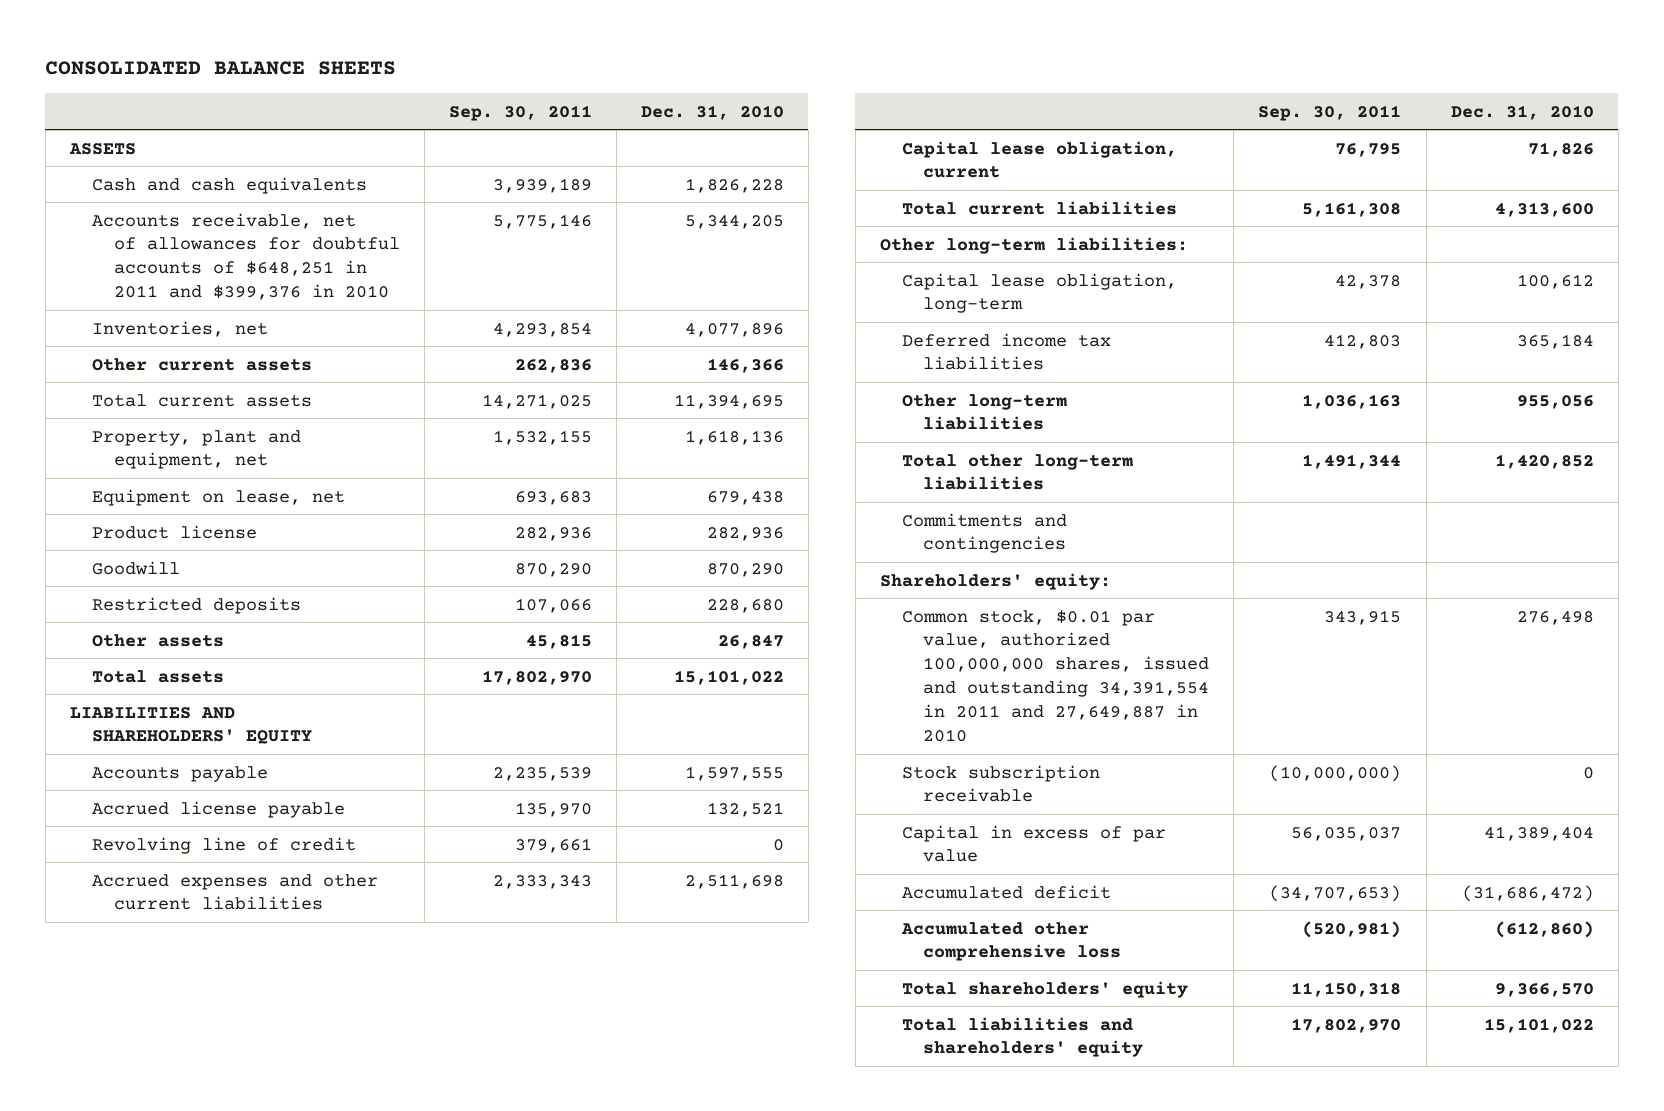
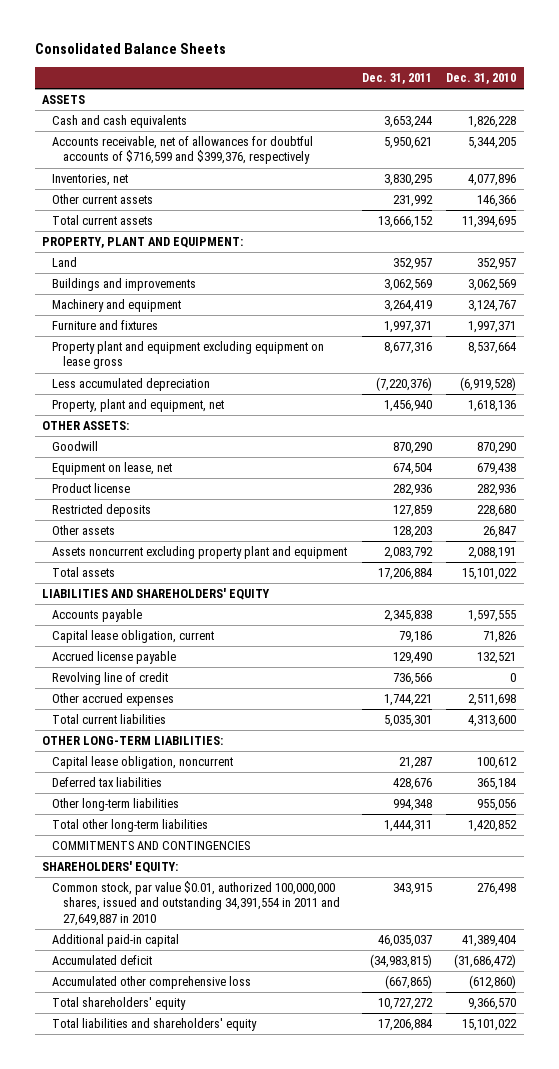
- CONSOLIDATED BALANCE SHEETS
+ Consolidated Balance Sheets
- | Sep. 30, 2011 | Dec. 31, 2010
+ | Dec. 31, 2011 | Dec. 31, 2010
- Accounts receivable, net of allowances for doubtful accounts of $648,251 in 2011 and $399,376 in 2010 | 5,775,146 | 5,344,205
+ Accounts receivable, net of allowances for doubtful accounts of $716,599 and $399,376, respectively | 5,950,621 | 5,344,205
+ PROPERTY, PLANT AND EQUIPMENT:
+ Land | 352,957 | 352,957
+ Buildings and improvements | 3,062,569 | 3,062,569
+ Machinery and equipment | 3,264,419 | 3,124,767
+ Furniture and fixtures | 1,997,371 | 1,997,371
+ Property plant and equipment excluding equipment on lease gross | 8,677,316 | 8,537,664
+ Less accumulated depreciation | (7,220,376) | (6,919,528)
+ OTHER ASSETS:
moved up: Goodwill | 870,290 | 870,290
+ Assets noncurrent excluding property plant and equipment | 2,083,792 | 2,088,191
moved up: Capital lease obligation, current | 79,186 | 71,826
- Accrued expenses and other current liabilities | 2,333,343 | 2,511,698
+ Other accrued expenses | 1,744,221 | 2,511,698
- Other long-term liabilities:
- Capital lease obligation, long-term | 42,378 | 100,612
- Deferred income tax liabilities | 412,803 | 365,184
+ OTHER LONG-TERM LIABILITIES:
+ Capital lease obligation, noncurrent | 21,287 | 100,612
+ Deferred tax liabilities | 428,676 | 365,184
- Commitments and contingencies
- Shareholders' equity:
- Common stock, $0.01 par value, authorized 100,000,000 shares, issued and outstanding 34,391,554 in 2011 and 27,649,887 in 2010 | 343,915 | 276,498
- Stock subscription receivable | (10,000,000) | 0
- Capital in excess of par value | 56,035,037 | 41,389,404
+ COMMITMENTS AND CONTINGENCIES
+ SHAREHOLDERS' EQUITY:
+ Common stock, par value $0.01, authorized 100,000,000 shares, issued and outstanding 34,391,554 in 2011 and 27,649,887 in 2010 | 343,915 | 276,498
+ Additional paid-in capital | 46,035,037 | 41,389,404

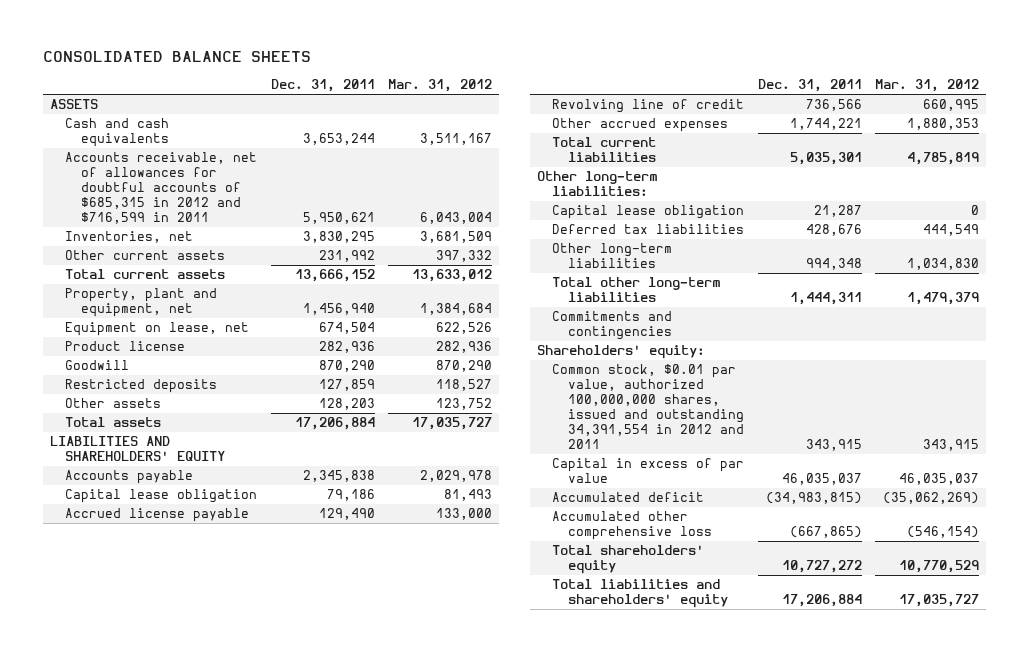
- Consolidated Balance Sheets
+ CONSOLIDATED BALANCE SHEETS
- | Dec. 31, 2011 | Dec. 31, 2010
+ | Dec. 31, 2011 | Mar. 31, 2012
- Accounts receivable, net of allowances for doubtful accounts of $716,599 and $399,376, respectively | 5,950,621 | 5,344,205
+ Accounts receivable, net of allowances for doubtful accounts of $685,315 in 2012 and $716,599 in 2011 | 5,950,621 | 6,043,004
- PROPERTY, PLANT AND EQUIPMENT:
- Land | 352,957 | 352,957
- Buildings and improvements | 3,062,569 | 3,062,569
- Machinery and equipment | 3,264,419 | 3,124,767
- Furniture and fixtures | 1,997,371 | 1,997,371
- Property plant and equipment excluding equipment on lease gross | 8,677,316 | 8,537,664
- Less accumulated depreciation | (7,220,376) | (6,919,528)
- OTHER ASSETS:
moved down: Goodwill | 870,290 | 870,290
- Assets noncurrent excluding property plant and equipment | 2,083,792 | 2,088,191
- Capital lease obligation, current | 79,186 | 71,826
+ Capital lease obligation | 79,186 | 81,493
- OTHER LONG-TERM LIABILITIES:
- Capital lease obligation, noncurrent | 21,287 | 100,612
+ Other long-term liabilities:
+ Capital lease obligation | 21,287 | 0
- COMMITMENTS AND CONTINGENCIES
- SHAREHOLDERS' EQUITY:
- Common stock, par value $0.01, authorized 100,000,000 shares, issued and outstanding 34,391,554 in 2011 and 27,649,887 in 2010 | 343,915 | 276,498
- Additional paid-in capital | 46,035,037 | 41,389,404
+ Commitments and contingencies
+ Shareholders' equity:
+ Common stock, $0.01 par value, authorized 100,000,000 shares, issued and outstanding 34,391,554 in 2012 and 2011 | 343,915 | 343,915
+ Capital in excess of par value | 46,035,037 | 46,035,037

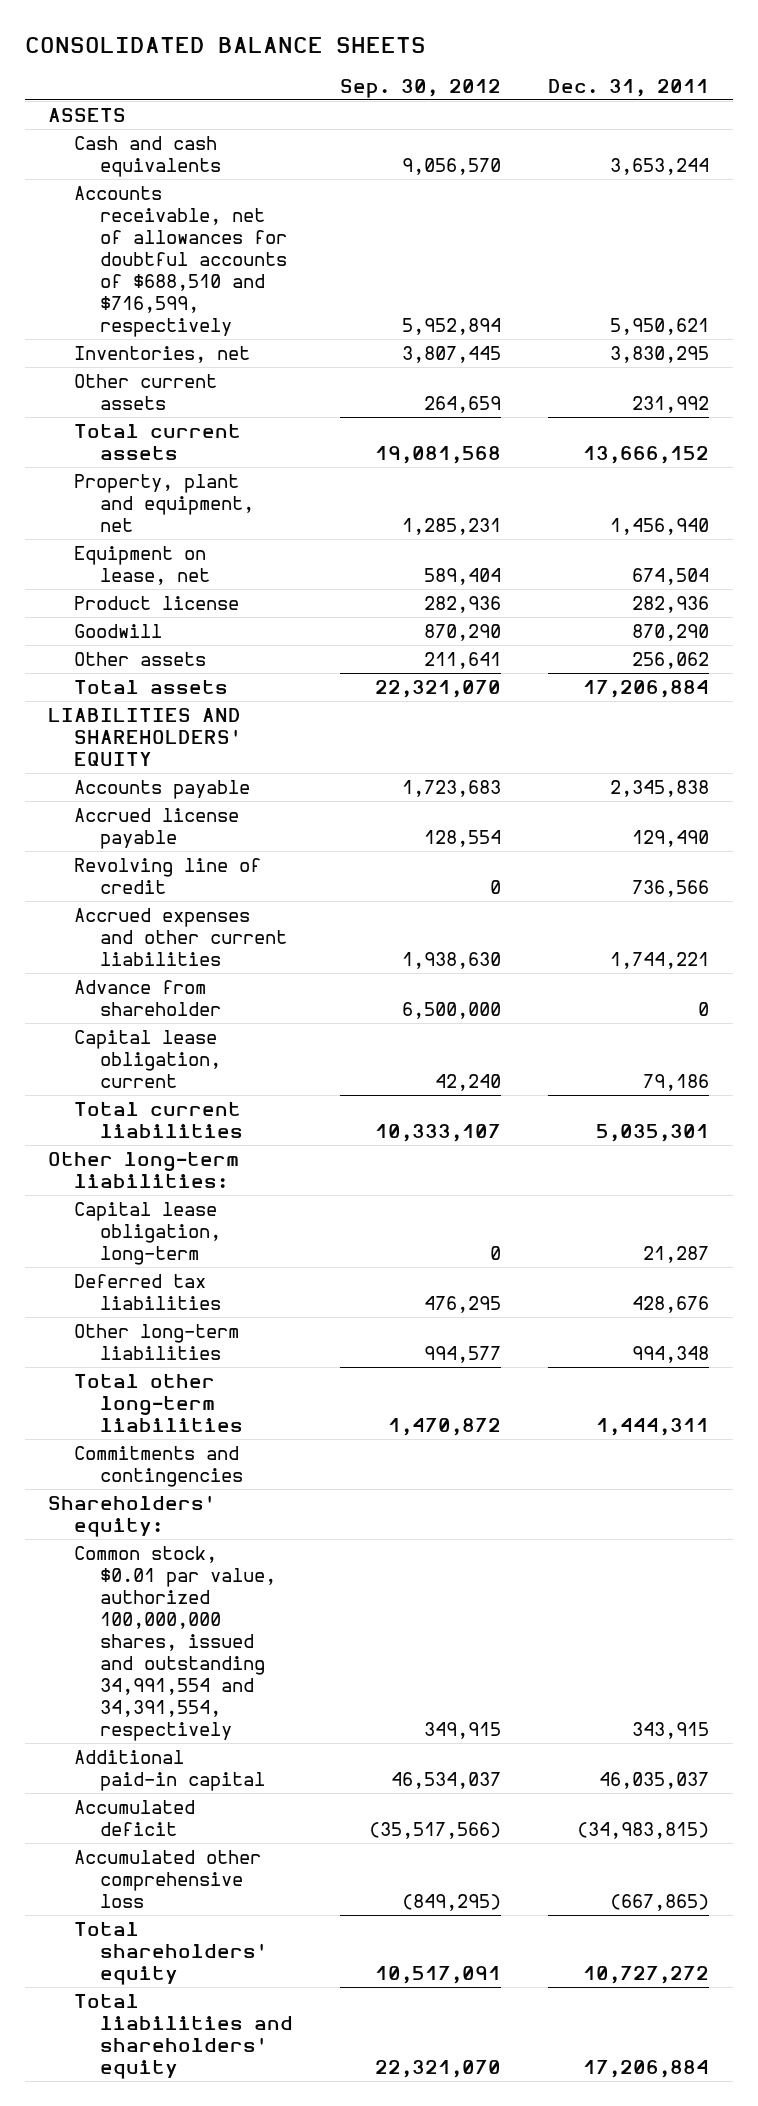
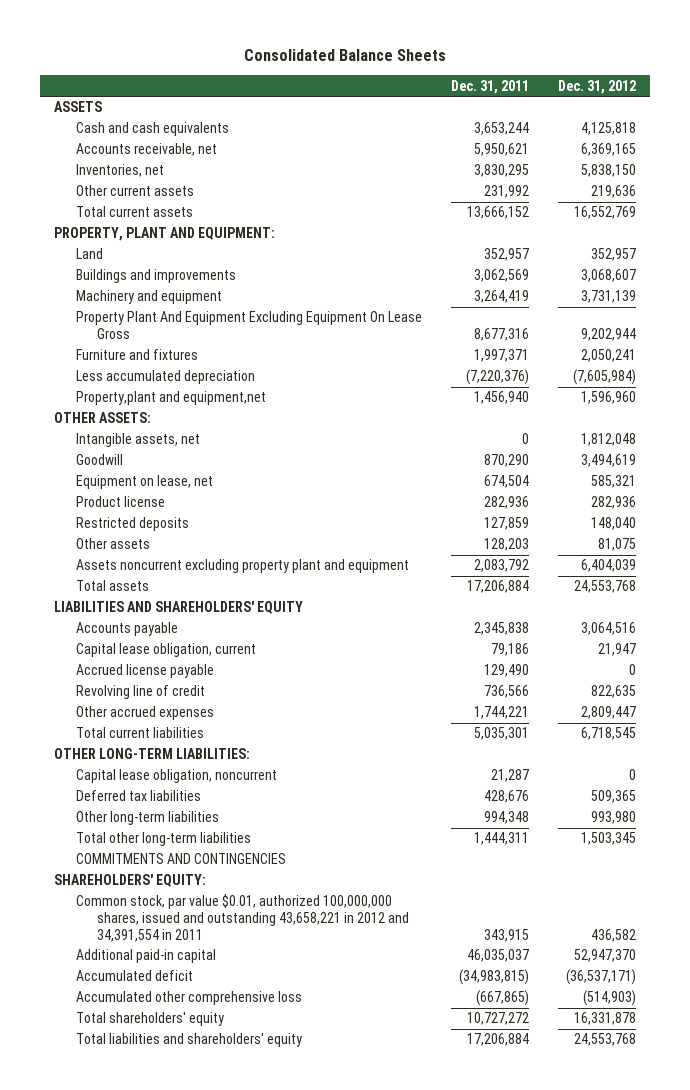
- CONSOLIDATED BALANCE SHEETS
+ Consolidated Balance Sheets
- | Sep. 30, 2012 | Dec. 31, 2011
+ | Dec. 31, 2011 | Dec. 31, 2012
- Accounts receivable, net of allowances for doubtful accounts of $688,510 and $716,599, respectively | 5,952,894 | 5,950,621
+ Accounts receivable, net | 5,950,621 | 6,369,165
- Property, plant and equipment, net | 1,285,231 | 1,456,940
+ PROPERTY, PLANT AND EQUIPMENT:
+ Land | 352,957 | 352,957
+ Buildings and improvements | 3,062,569 | 3,068,607
+ Machinery and equipment | 3,264,419 | 3,731,139
+ Property Plant And Equipment Excluding Equipment On Lease Gross | 8,677,316 | 9,202,944
+ Furniture and fixtures | 1,997,371 | 2,050,241
+ Less accumulated depreciation | (7,220,376) | (7,605,984)
+ Property,plant and equipment,net | 1,456,940 | 1,596,960
+ OTHER ASSETS:
+ Intangible assets, net | 0 | 1,812,048
moved up: Goodwill | 870,290 | 3,494,619
- Other assets | 211,641 | 256,062
+ Restricted deposits | 127,859 | 148,040
+ Other assets | 128,203 | 81,075
+ Assets noncurrent excluding property plant and equipment | 2,083,792 | 6,404,039
moved up: Capital lease obligation, current | 79,186 | 21,947
- Accrued expenses and other current liabilities | 1,938,630 | 1,744,221
- Advance from shareholder | 6,500,000 | 0
+ Other accrued expenses | 1,744,221 | 2,809,447
- Other long-term liabilities:
- Capital lease obligation, long-term | 0 | 21,287
+ OTHER LONG-TERM LIABILITIES:
+ Capital lease obligation, noncurrent | 21,287 | 0
- Commitments and contingencies
- Shareholders' equity:
- Common stock, $0.01 par value, authorized 100,000,000 shares, issued and outstanding 34,991,554 and 34,391,554, respectively | 349,915 | 343,915
+ COMMITMENTS AND CONTINGENCIES
+ SHAREHOLDERS' EQUITY:
+ Common stock, par value $0.01, authorized 100,000,000 shares, issued and outstanding 43,658,221 in 2012 and 34,391,554 in 2011 | 343,915 | 436,582

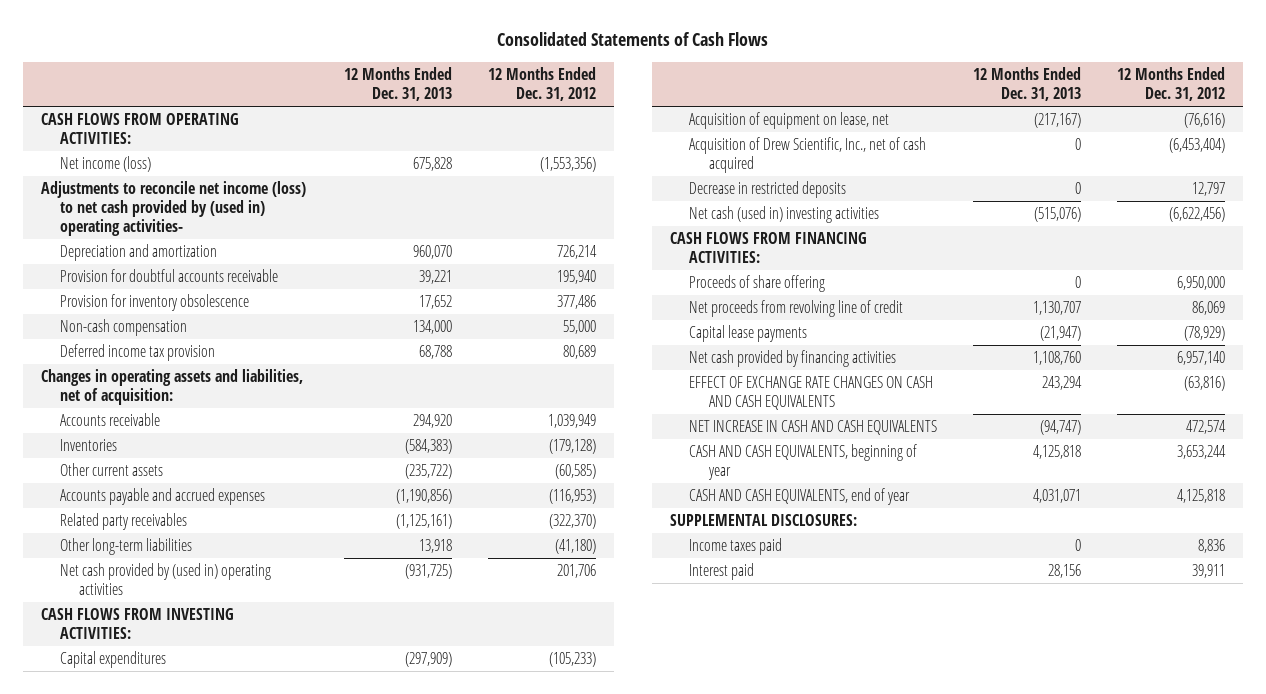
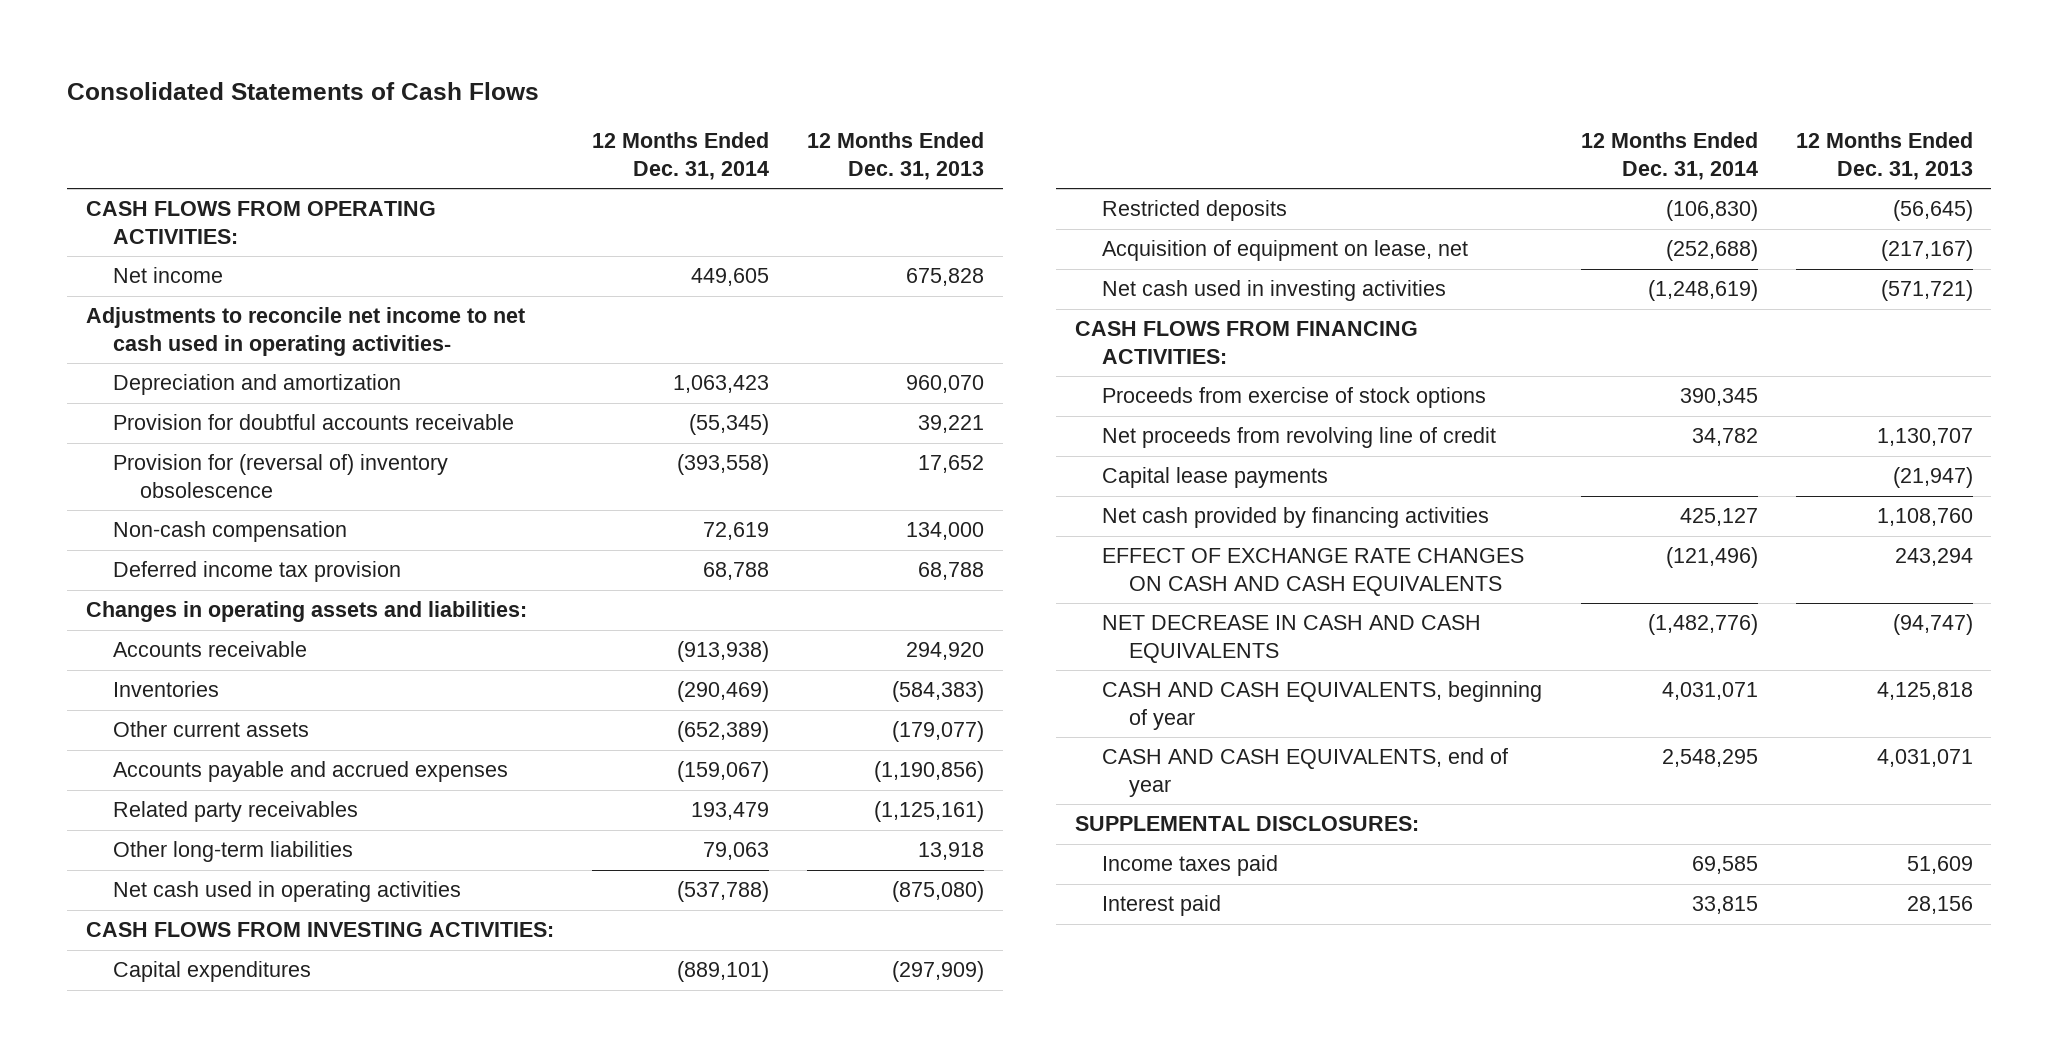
- | 12 Months Ended Dec. 31, 2013 | 12 Months Ended Dec. 31, 2012
+ | 12 Months Ended Dec. 31, 2014 | 12 Months Ended Dec. 31, 2013
- Net income (loss) | 675,828 | (1,553,356)
- Adjustments to reconcile net income (loss) to net cash provided by (used in) operating activities-
+ Net income | 449,605 | 675,828
+ Adjustments to reconcile net income to net cash used in operating activities-
- Provision for inventory obsolescence | 17,652 | 377,486
+ Provision for (reversal of) inventory obsolescence | (393,558) | 17,652
- Changes in operating assets and liabilities, net of acquisition:
+ Changes in operating assets and liabilities:
- Other current assets | (235,722) | (60,585)
+ Other current assets | (652,389) | (179,077)
- Net cash provided by (used in) operating activities | (931,725) | 201,706
+ Net cash used in operating activities | (537,788) | (875,080)
+ Restricted deposits | (106,830) | (56,645)
- Acquisition of Drew Scientific, Inc., net of cash acquired | 0 | (6,453,404)
- Decrease in restricted deposits | 0 | 12,797
- Net cash (used in) investing activities | (515,076) | (6,622,456)
+ Net cash used in investing activities | (1,248,619) | (571,721)
- Proceeds of share offering | 0 | 6,950,000
+ Proceeds from exercise of stock options | 390,345 |
- NET INCREASE IN CASH AND CASH EQUIVALENTS | (94,747) | 472,574
+ NET DECREASE IN CASH AND CASH EQUIVALENTS | (1,482,776) | (94,747)
- Income taxes paid | 0 | 8,836
+ Income taxes paid | 69,585 | 51,609

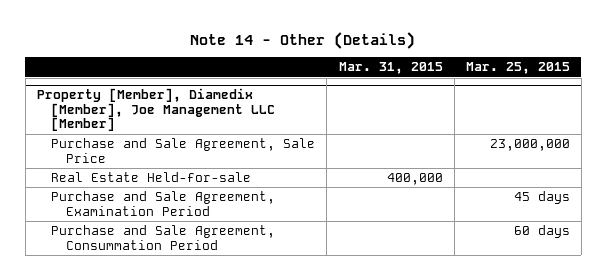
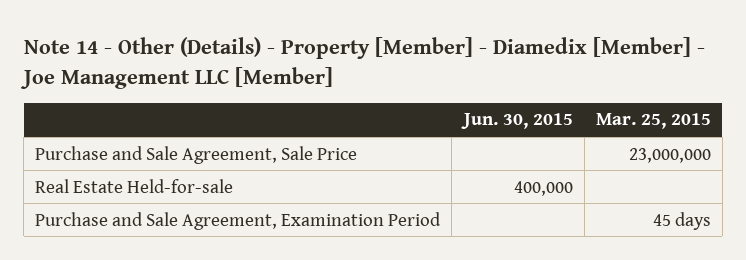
- Note 14 - Other (Details)
+ Note 14 - Other (Details) - Property [Member] - Diamedix [Member] - Joe Management LLC [Member]
- | Mar. 31, 2015 | Mar. 25, 2015
+ | Jun. 30, 2015 | Mar. 25, 2015
- Property [Member], Diamedix [Member], Joe Management LLC [Member]
- Purchase and Sale Agreement, Consummation Period | | 60 days

